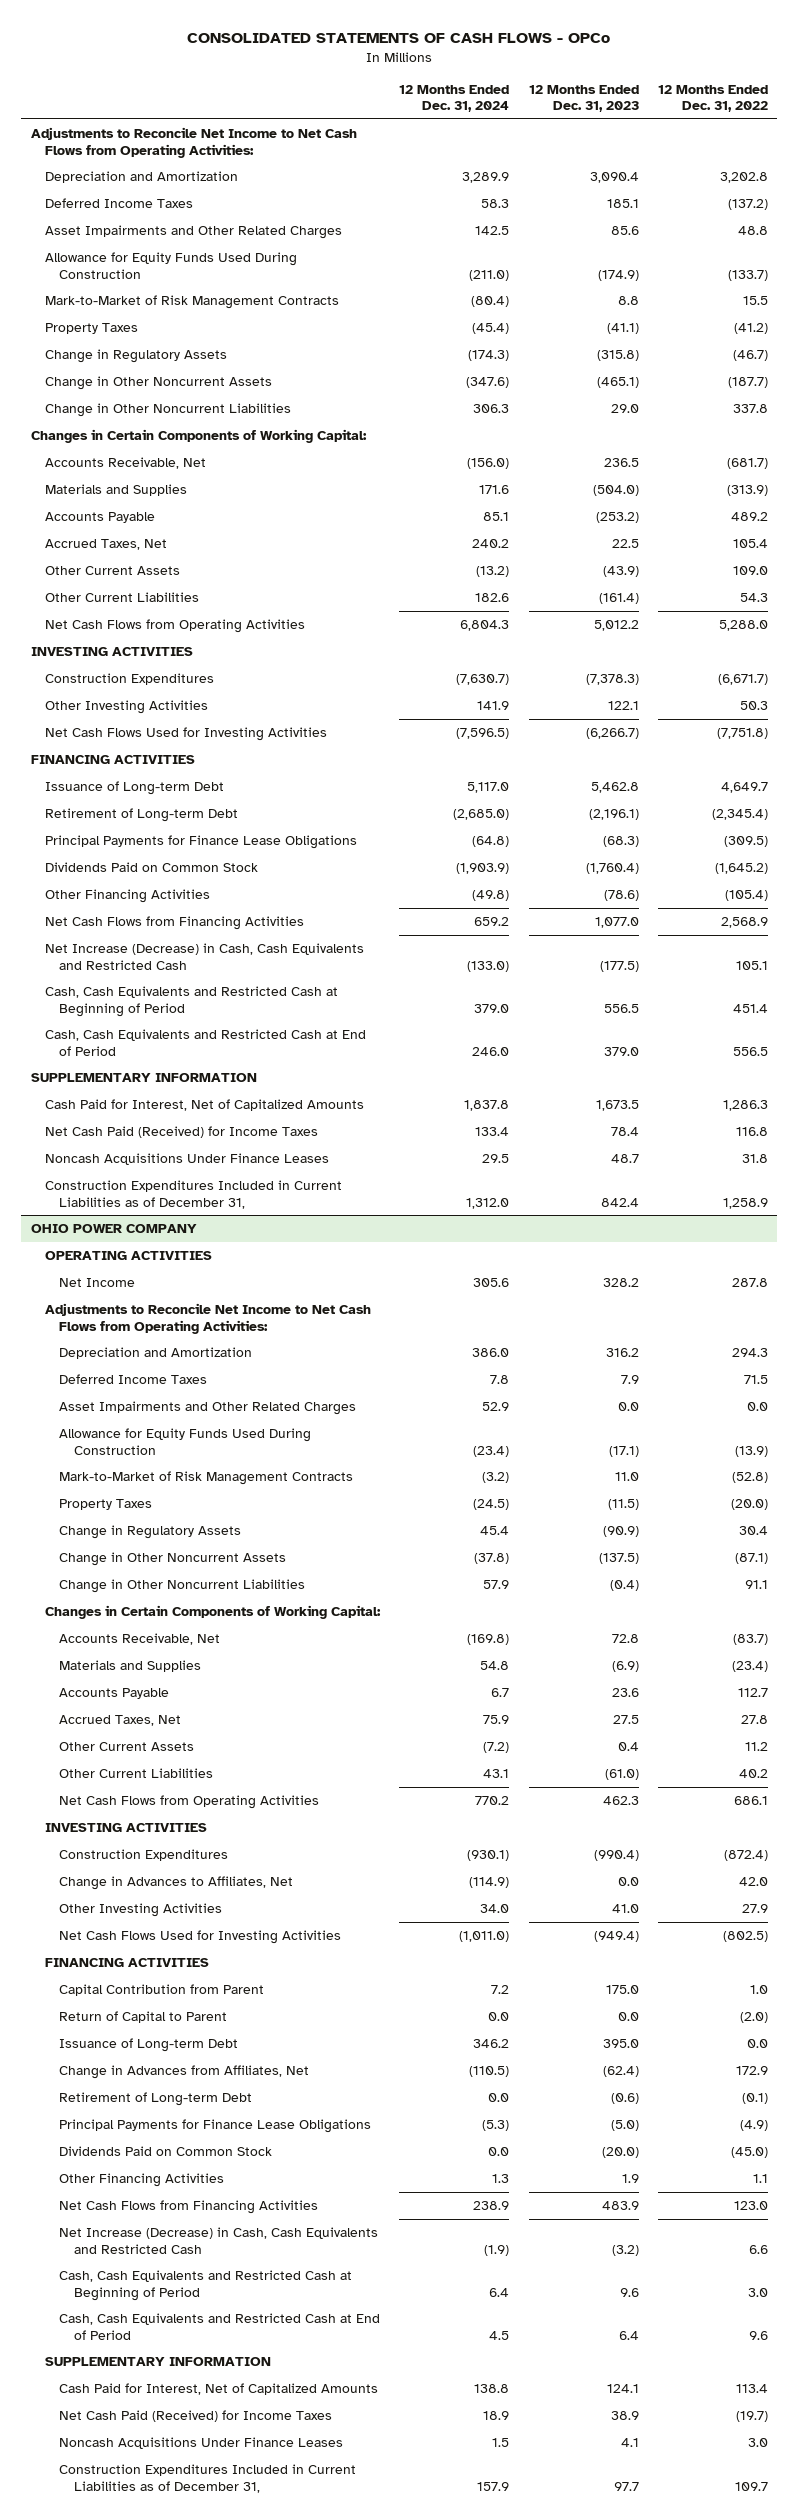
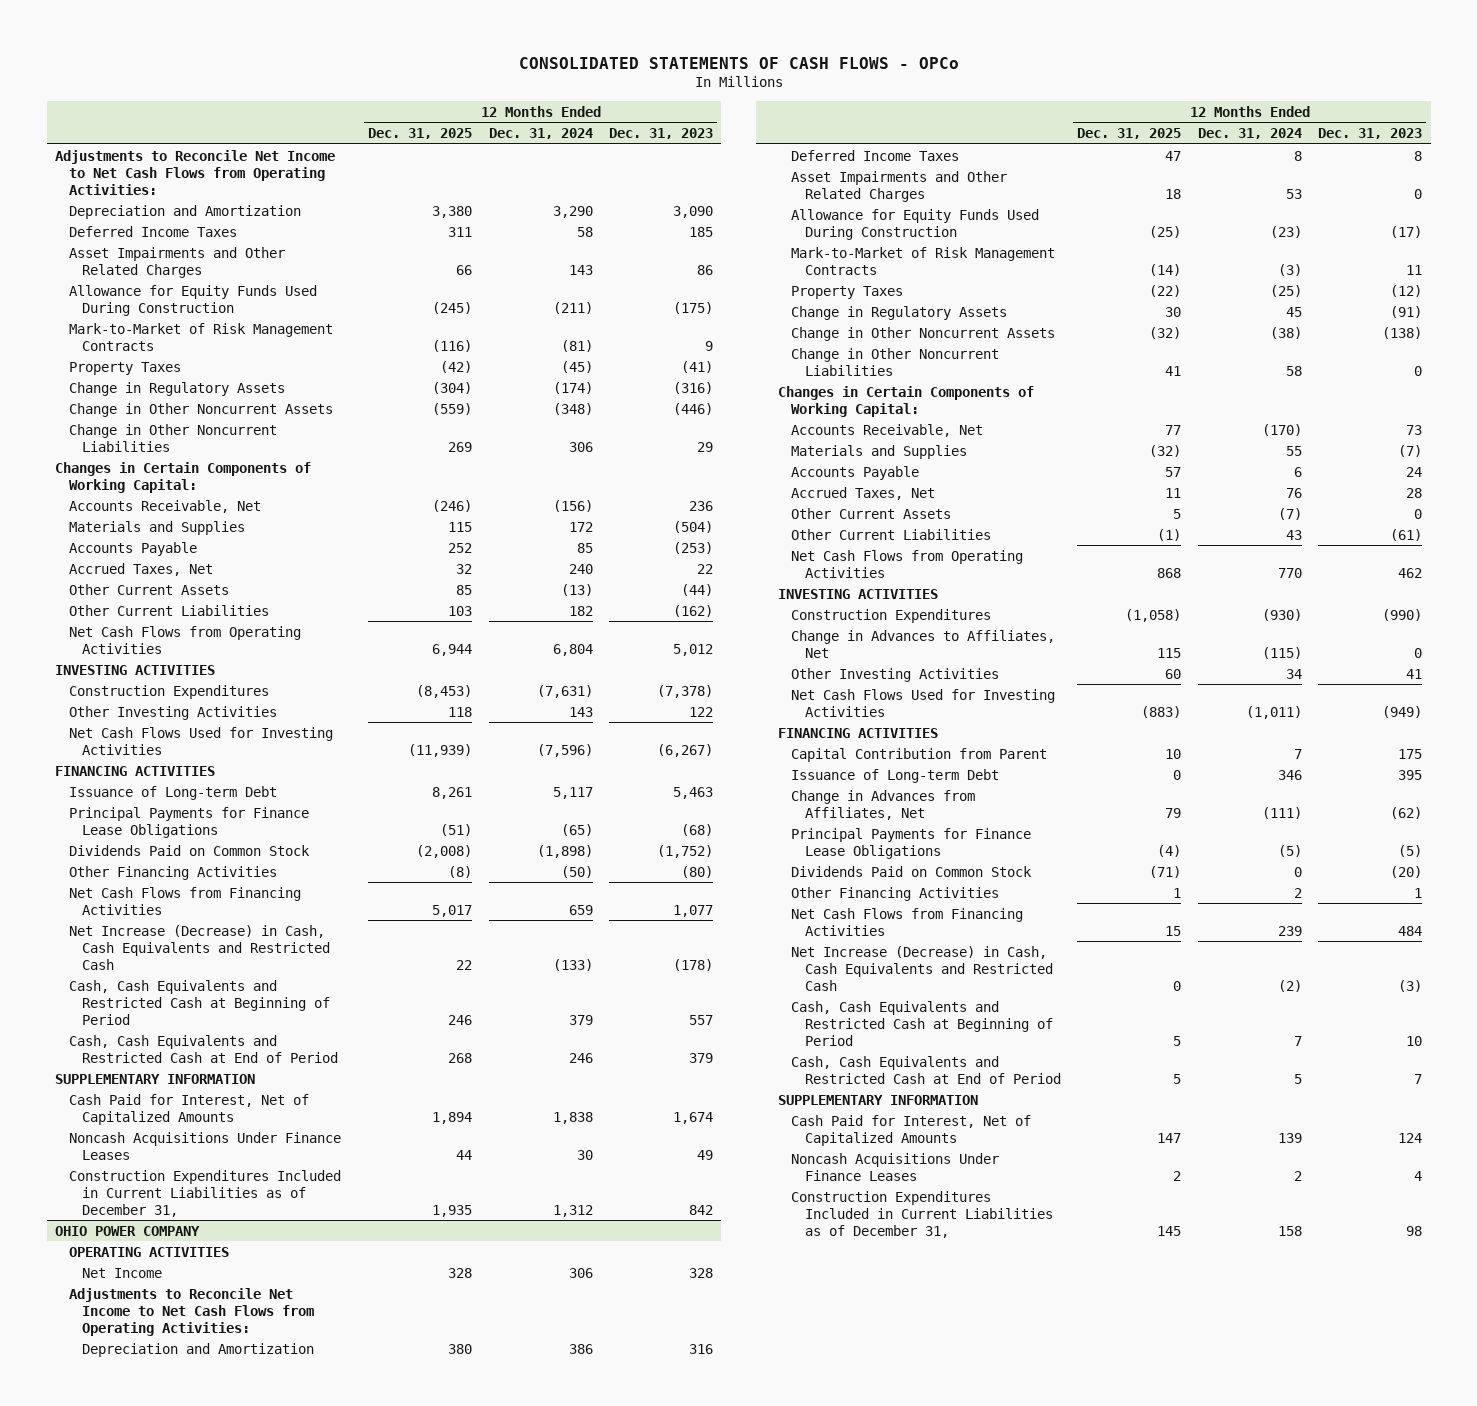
- | 12 Months Ended Dec. 31, 2024 | 12 Months Ended Dec. 31, 2023 | 12 Months Ended Dec. 31, 2022
+ | 12 Months Ended Dec. 31, 2025 | 12 Months Ended Dec. 31, 2024 | 12 Months Ended Dec. 31, 2023
- Depreciation and Amortization | 3,289.9 | 3,090.4 | 3,202.8
- Deferred Income Taxes | 58.3 | 185.1 | (137.2)
- Asset Impairments and Other Related Charges | 142.5 | 85.6 | 48.8
- Allowance for Equity Funds Used During Construction | (211.0) | (174.9) | (133.7)
- Mark-to-Market of Risk Management Contracts | (80.4) | 8.8 | 15.5
- Property Taxes | (45.4) | (41.1) | (41.2)
- Change in Regulatory Assets | (174.3) | (315.8) | (46.7)
- Change in Other Noncurrent Assets | (347.6) | (465.1) | (187.7)
- Change in Other Noncurrent Liabilities | 306.3 | 29.0 | 337.8
+ Depreciation and Amortization | 3,380 | 3,290 | 3,090
+ Deferred Income Taxes | 311 | 58 | 185
+ Asset Impairments and Other Related Charges | 66 | 143 | 86
+ Allowance for Equity Funds Used During Construction | (245) | (211) | (175)
+ Mark-to-Market of Risk Management Contracts | (116) | (81) | 9
+ Property Taxes | (42) | (45) | (41)
+ Change in Regulatory Assets | (304) | (174) | (316)
+ Change in Other Noncurrent Assets | (559) | (348) | (446)
+ Change in Other Noncurrent Liabilities | 269 | 306 | 29
- Accounts Receivable, Net | (156.0) | 236.5 | (681.7)
- Materials and Supplies | 171.6 | (504.0) | (313.9)
- Accounts Payable | 85.1 | (253.2) | 489.2
- Accrued Taxes, Net | 240.2 | 22.5 | 105.4
- Other Current Assets | (13.2) | (43.9) | 109.0
- Other Current Liabilities | 182.6 | (161.4) | 54.3
- Net Cash Flows from Operating Activities | 6,804.3 | 5,012.2 | 5,288.0
+ Accounts Receivable, Net | (246) | (156) | 236
+ Materials and Supplies | 115 | 172 | (504)
+ Accounts Payable | 252 | 85 | (253)
+ Accrued Taxes, Net | 32 | 240 | 22
+ Other Current Assets | 85 | (13) | (44)
+ Other Current Liabilities | 103 | 182 | (162)
+ Net Cash Flows from Operating Activities | 6,944 | 6,804 | 5,012
- Construction Expenditures | (7,630.7) | (7,378.3) | (6,671.7)
- Other Investing Activities | 141.9 | 122.1 | 50.3
- Net Cash Flows Used for Investing Activities | (7,596.5) | (6,266.7) | (7,751.8)
+ Construction Expenditures | (8,453) | (7,631) | (7,378)
+ Other Investing Activities | 118 | 143 | 122
+ Net Cash Flows Used for Investing Activities | (11,939) | (7,596) | (6,267)
- Issuance of Long-term Debt | 5,117.0 | 5,462.8 | 4,649.7
- Retirement of Long-term Debt | (2,685.0) | (2,196.1) | (2,345.4)
- Principal Payments for Finance Lease Obligations | (64.8) | (68.3) | (309.5)
- Dividends Paid on Common Stock | (1,903.9) | (1,760.4) | (1,645.2)
- Other Financing Activities | (49.8) | (78.6) | (105.4)
- Net Cash Flows from Financing Activities | 659.2 | 1,077.0 | 2,568.9
- Net Increase (Decrease) in Cash, Cash Equivalents and Restricted Cash | (133.0) | (177.5) | 105.1
- Cash, Cash Equivalents and Restricted Cash at Beginning of Period | 379.0 | 556.5 | 451.4
- Cash, Cash Equivalents and Restricted Cash at End of Period | 246.0 | 379.0 | 556.5
+ Issuance of Long-term Debt | 8,261 | 5,117 | 5,463
+ Principal Payments for Finance Lease Obligations | (51) | (65) | (68)
+ Dividends Paid on Common Stock | (2,008) | (1,898) | (1,752)
+ Other Financing Activities | (8) | (50) | (80)
+ Net Cash Flows from Financing Activities | 5,017 | 659 | 1,077
+ Net Increase (Decrease) in Cash, Cash Equivalents and Restricted Cash | 22 | (133) | (178)
+ Cash, Cash Equivalents and Restricted Cash at Beginning of Period | 246 | 379 | 557
+ Cash, Cash Equivalents and Restricted Cash at End of Period | 268 | 246 | 379
- Cash Paid for Interest, Net of Capitalized Amounts | 1,837.8 | 1,673.5 | 1,286.3
- Net Cash Paid (Received) for Income Taxes | 133.4 | 78.4 | 116.8
- Noncash Acquisitions Under Finance Leases | 29.5 | 48.7 | 31.8
- Construction Expenditures Included in Current Liabilities as of December 31, | 1,312.0 | 842.4 | 1,258.9
+ Cash Paid for Interest, Net of Capitalized Amounts | 1,894 | 1,838 | 1,674
+ Noncash Acquisitions Under Finance Leases | 44 | 30 | 49
+ Construction Expenditures Included in Current Liabilities as of December 31, | 1,935 | 1,312 | 842
@ OHIO POWER COMPANY
- Net Income | 305.6 | 328.2 | 287.8
+ Net Income | 328 | 306 | 328
- Depreciation and Amortization | 386.0 | 316.2 | 294.3
- Deferred Income Taxes | 7.8 | 7.9 | 71.5
- Asset Impairments and Other Related Charges | 52.9 | 0.0 | 0.0
- Allowance for Equity Funds Used During Construction | (23.4) | (17.1) | (13.9)
- Mark-to-Market of Risk Management Contracts | (3.2) | 11.0 | (52.8)
- Property Taxes | (24.5) | (11.5) | (20.0)
- Change in Regulatory Assets | 45.4 | (90.9) | 30.4
- Change in Other Noncurrent Assets | (37.8) | (137.5) | (87.1)
- Change in Other Noncurrent Liabilities | 57.9 | (0.4) | 91.1
+ Depreciation and Amortization | 380 | 386 | 316
+ Deferred Income Taxes | 47 | 8 | 8
+ Asset Impairments and Other Related Charges | 18 | 53 | 0
+ Allowance for Equity Funds Used During Construction | (25) | (23) | (17)
+ Mark-to-Market of Risk Management Contracts | (14) | (3) | 11
+ Property Taxes | (22) | (25) | (12)
+ Change in Regulatory Assets | 30 | 45 | (91)
+ Change in Other Noncurrent Assets | (32) | (38) | (138)
+ Change in Other Noncurrent Liabilities | 41 | 58 | 0
- Accounts Receivable, Net | (169.8) | 72.8 | (83.7)
- Materials and Supplies | 54.8 | (6.9) | (23.4)
- Accounts Payable | 6.7 | 23.6 | 112.7
- Accrued Taxes, Net | 75.9 | 27.5 | 27.8
- Other Current Assets | (7.2) | 0.4 | 11.2
- Other Current Liabilities | 43.1 | (61.0) | 40.2
- Net Cash Flows from Operating Activities | 770.2 | 462.3 | 686.1
+ Accounts Receivable, Net | 77 | (170) | 73
+ Materials and Supplies | (32) | 55 | (7)
+ Accounts Payable | 57 | 6 | 24
+ Accrued Taxes, Net | 11 | 76 | 28
+ Other Current Assets | 5 | (7) | 0
+ Other Current Liabilities | (1) | 43 | (61)
+ Net Cash Flows from Operating Activities | 868 | 770 | 462
- Construction Expenditures | (930.1) | (990.4) | (872.4)
- Change in Advances to Affiliates, Net | (114.9) | 0.0 | 42.0
- Other Investing Activities | 34.0 | 41.0 | 27.9
- Net Cash Flows Used for Investing Activities | (1,011.0) | (949.4) | (802.5)
+ Construction Expenditures | (1,058) | (930) | (990)
+ Change in Advances to Affiliates, Net | 115 | (115) | 0
+ Other Investing Activities | 60 | 34 | 41
+ Net Cash Flows Used for Investing Activities | (883) | (1,011) | (949)
- Capital Contribution from Parent | 7.2 | 175.0 | 1.0
- Return of Capital to Parent | 0.0 | 0.0 | (2.0)
- Issuance of Long-term Debt | 346.2 | 395.0 | 0.0
- Change in Advances from Affiliates, Net | (110.5) | (62.4) | 172.9
- Retirement of Long-term Debt | 0.0 | (0.6) | (0.1)
- Principal Payments for Finance Lease Obligations | (5.3) | (5.0) | (4.9)
- Dividends Paid on Common Stock | 0.0 | (20.0) | (45.0)
- Other Financing Activities | 1.3 | 1.9 | 1.1
- Net Cash Flows from Financing Activities | 238.9 | 483.9 | 123.0
- Net Increase (Decrease) in Cash, Cash Equivalents and Restricted Cash | (1.9) | (3.2) | 6.6
- Cash, Cash Equivalents and Restricted Cash at Beginning of Period | 6.4 | 9.6 | 3.0
- Cash, Cash Equivalents and Restricted Cash at End of Period | 4.5 | 6.4 | 9.6
+ Capital Contribution from Parent | 10 | 7 | 175
+ Issuance of Long-term Debt | 0 | 346 | 395
+ Change in Advances from Affiliates, Net | 79 | (111) | (62)
+ Principal Payments for Finance Lease Obligations | (4) | (5) | (5)
+ Dividends Paid on Common Stock | (71) | 0 | (20)
+ Other Financing Activities | 1 | 2 | 1
+ Net Cash Flows from Financing Activities | 15 | 239 | 484
+ Net Increase (Decrease) in Cash, Cash Equivalents and Restricted Cash | 0 | (2) | (3)
+ Cash, Cash Equivalents and Restricted Cash at Beginning of Period | 5 | 7 | 10
+ Cash, Cash Equivalents and Restricted Cash at End of Period | 5 | 5 | 7
- Cash Paid for Interest, Net of Capitalized Amounts | 138.8 | 124.1 | 113.4
- Net Cash Paid (Received) for Income Taxes | 18.9 | 38.9 | (19.7)
- Noncash Acquisitions Under Finance Leases | 1.5 | 4.1 | 3.0
- Construction Expenditures Included in Current Liabilities as of December 31, | 157.9 | 97.7 | 109.7
+ Cash Paid for Interest, Net of Capitalized Amounts | 147 | 139 | 124
+ Noncash Acquisitions Under Finance Leases | 2 | 2 | 4
+ Construction Expenditures Included in Current Liabilities as of December 31, | 145 | 158 | 98

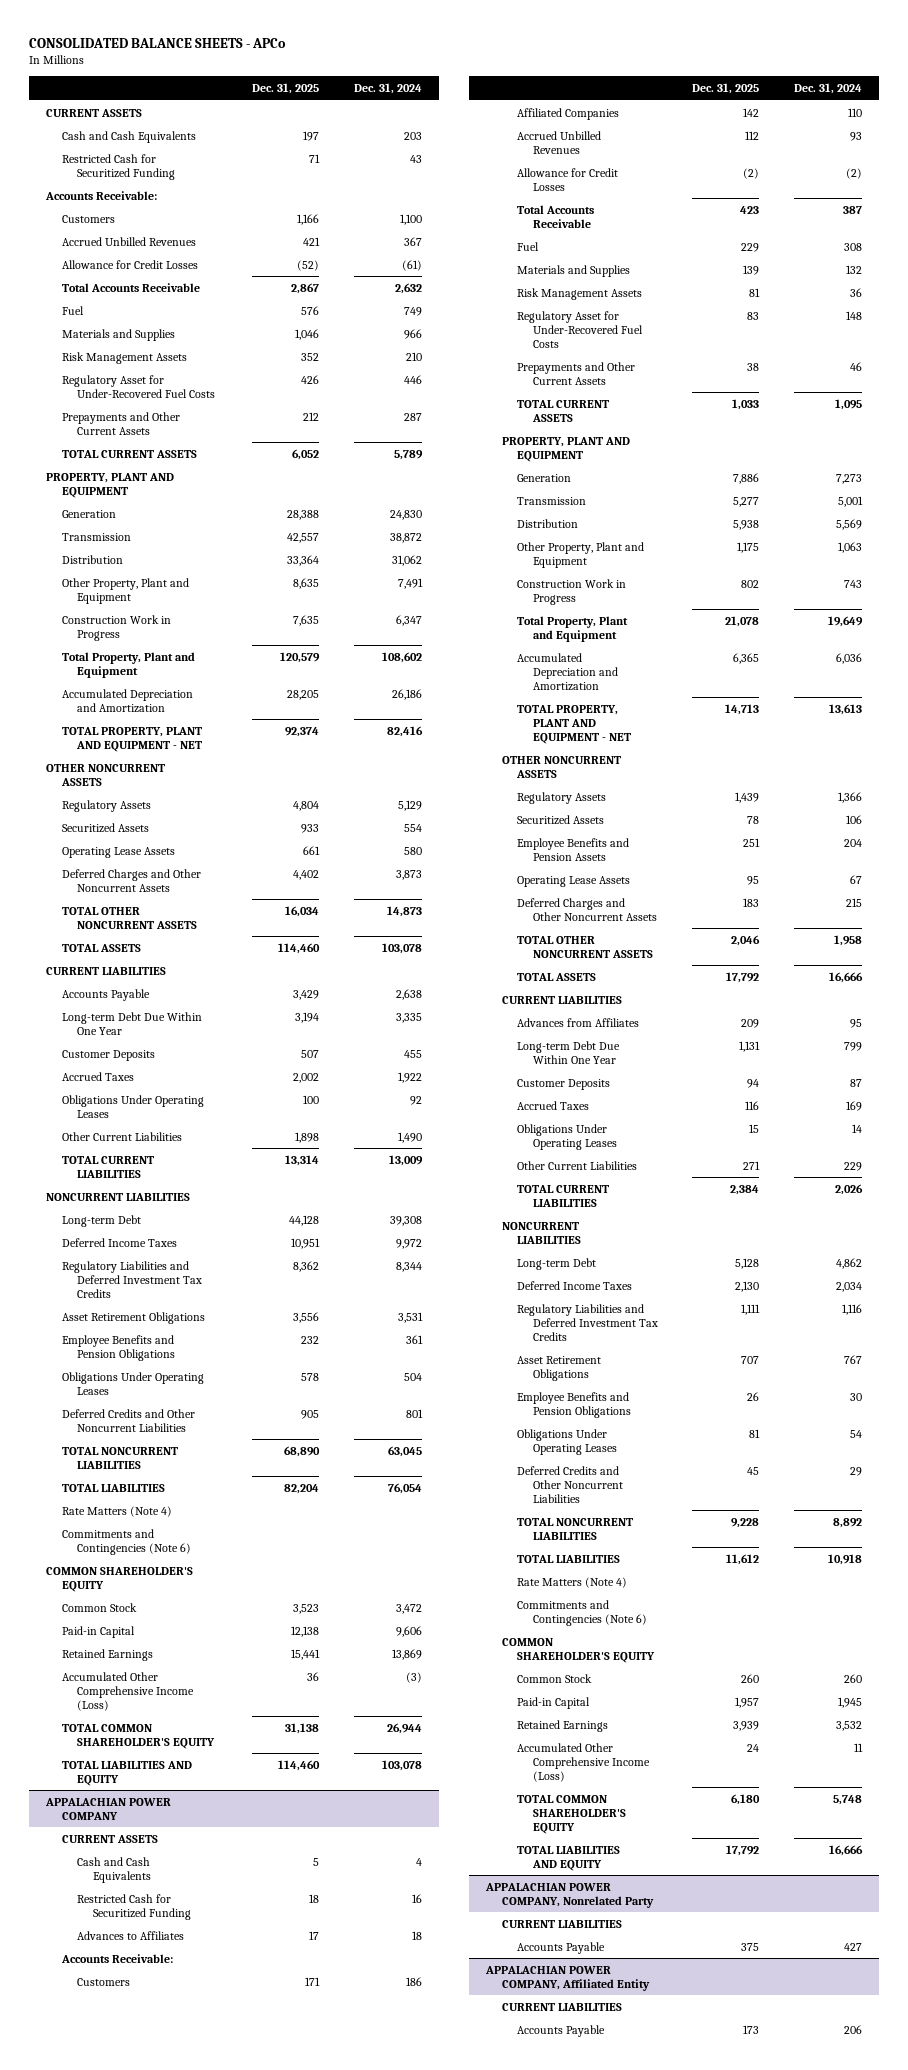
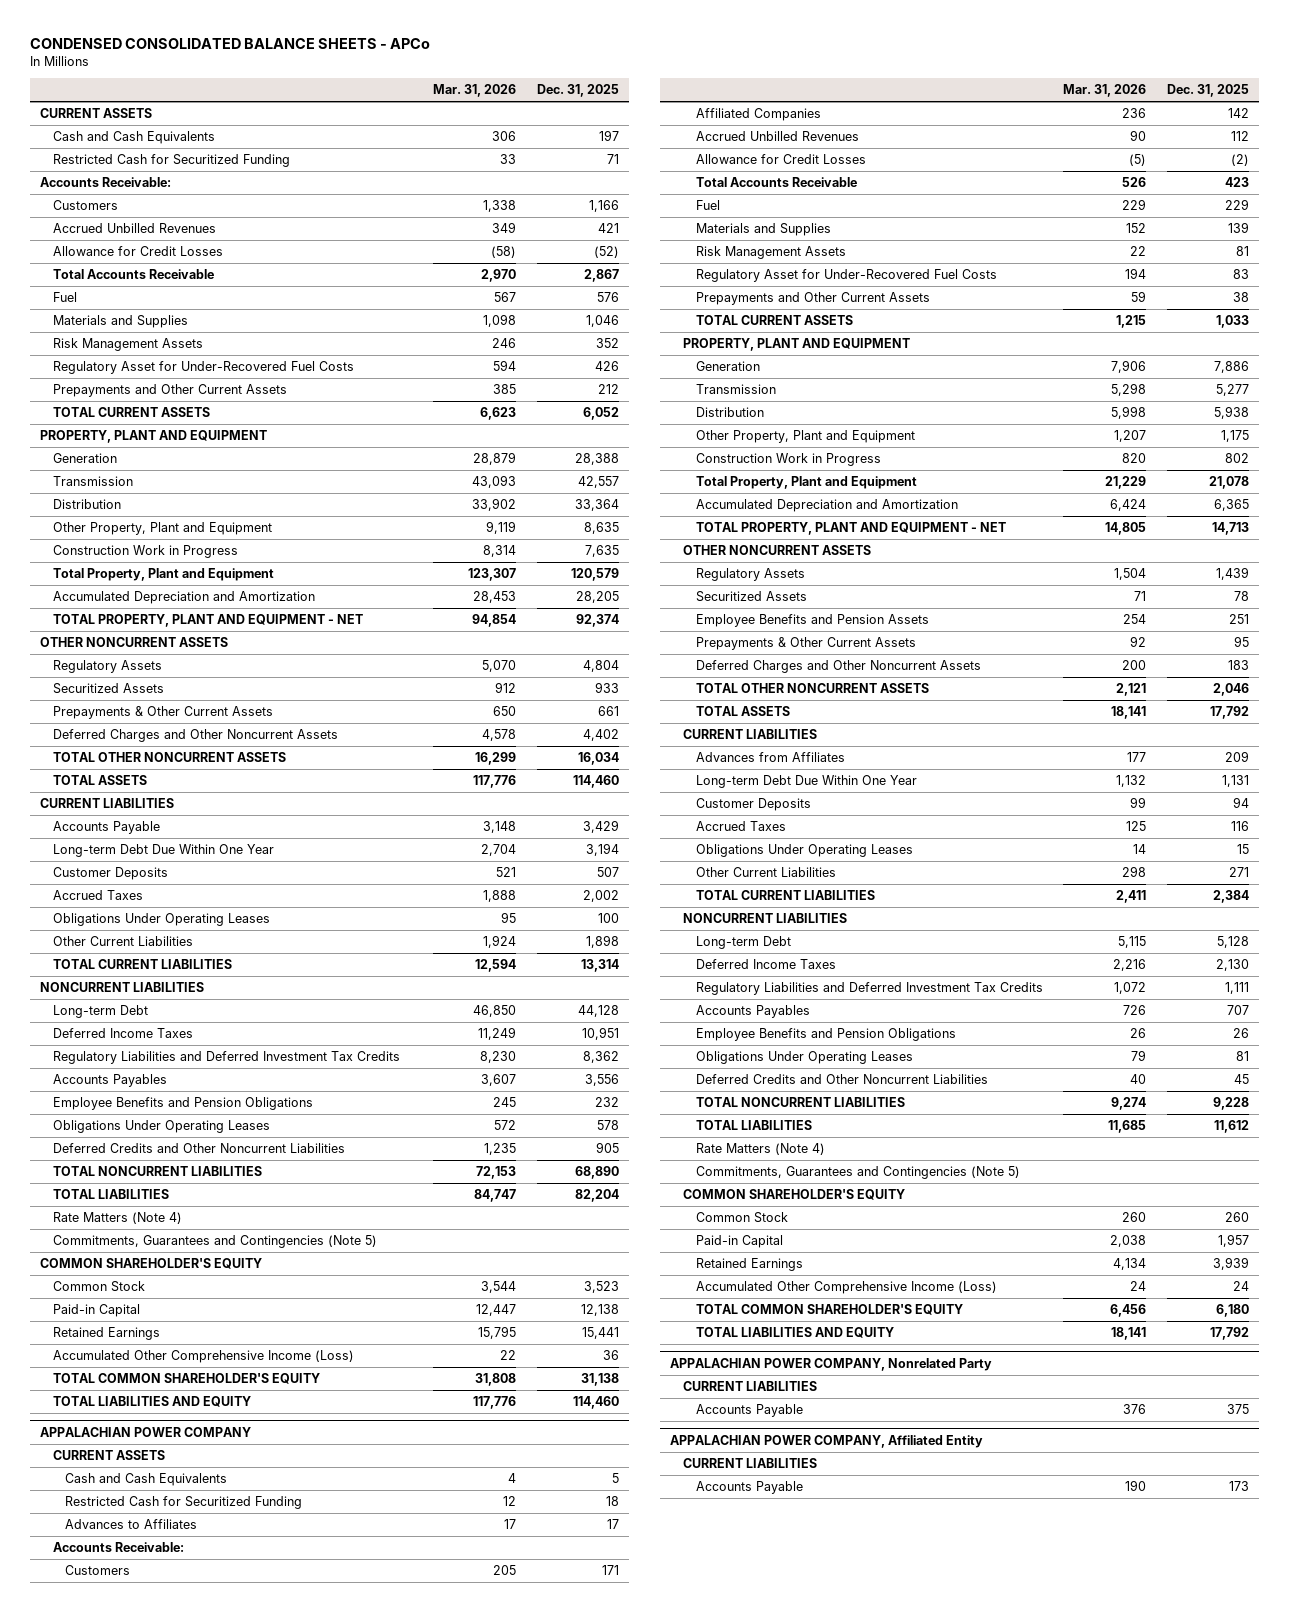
- CONSOLIDATED BALANCE SHEETS - APCo
+ CONDENSED CONSOLIDATED BALANCE SHEETS - APCo
- | Dec. 31, 2025 | Dec. 31, 2024
+ | Mar. 31, 2026 | Dec. 31, 2025
- Operating Lease Assets | 661 | 580
+ Prepayments & Other Current Assets | 650 | 661
- Asset Retirement Obligations | 3,556 | 3,531
+ Accounts Payables | 3,607 | 3,556
- Commitments and Contingencies (Note 6)
+ Commitments, Guarantees and Contingencies (Note 5)
@ APPALACHIAN POWER COMPANY
- Operating Lease Assets | 95 | 67
+ Prepayments & Other Current Assets | 92 | 95
- Asset Retirement Obligations | 707 | 767
+ Accounts Payables | 726 | 707
- Commitments and Contingencies (Note 6)
+ Commitments, Guarantees and Contingencies (Note 5)

